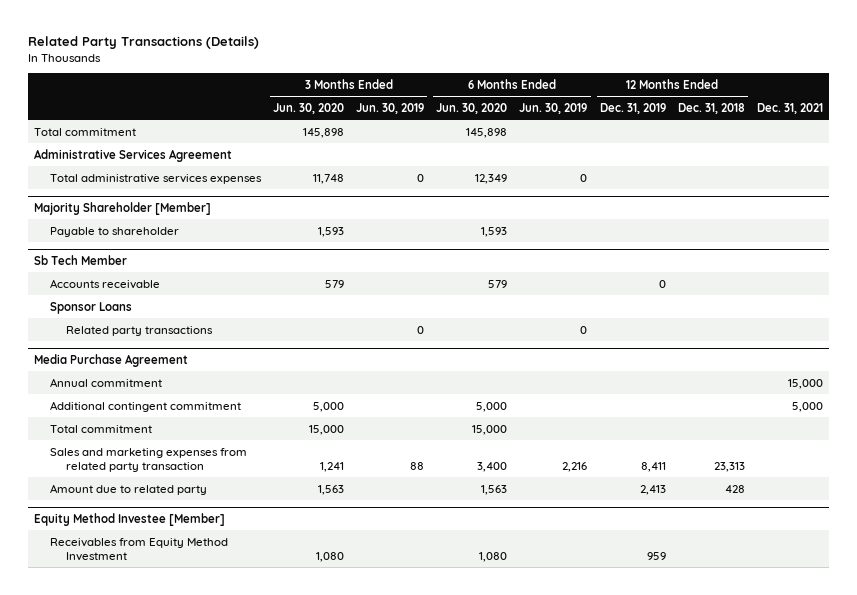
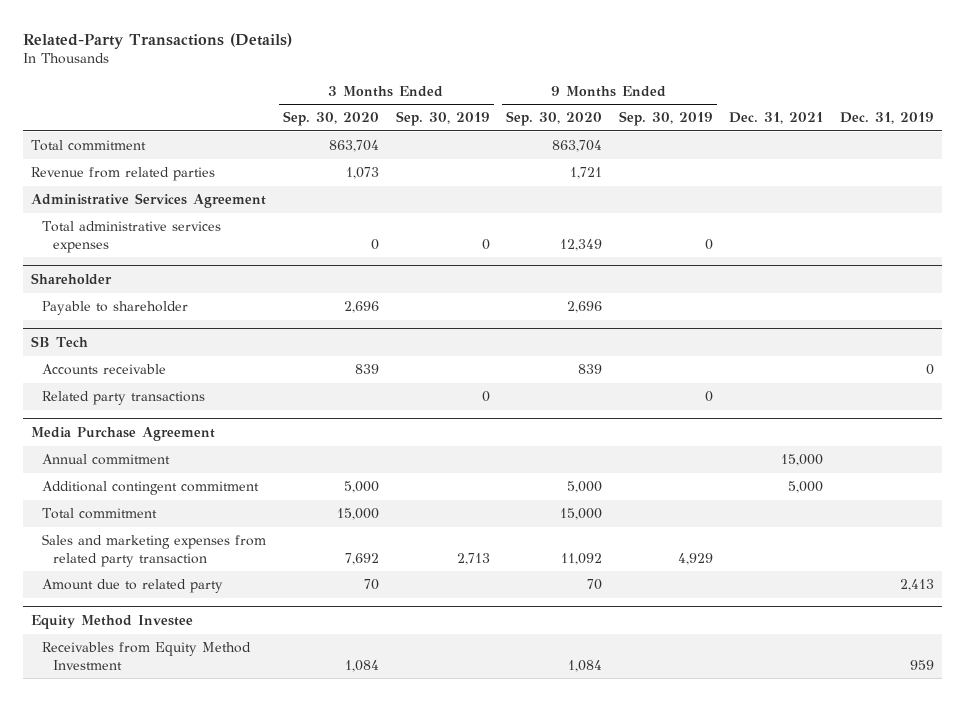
- Related Party Transactions (Details)
+ Related-Party Transactions (Details)
- | 3 Months Ended Jun. 30, 2020 | 3 Months Ended Jun. 30, 2019 | 6 Months Ended Jun. 30, 2020 | 6 Months Ended Jun. 30, 2019 | 12 Months Ended Dec. 31, 2019 | 12 Months Ended Dec. 31, 2018 | Dec. 31, 2021
+ | 3 Months Ended Sep. 30, 2020 | 3 Months Ended Sep. 30, 2019 | 9 Months Ended Sep. 30, 2020 | 9 Months Ended Sep. 30, 2019 | Dec. 31, 2021 | Dec. 31, 2019
+ Revenue from related parties | 1,073 | | 1,721 | | |
- Majority Shareholder [Member]
+ Shareholder
- Sb Tech Member
+ SB Tech
- Sponsor Loans
- Equity Method Investee [Member]
+ Equity Method Investee

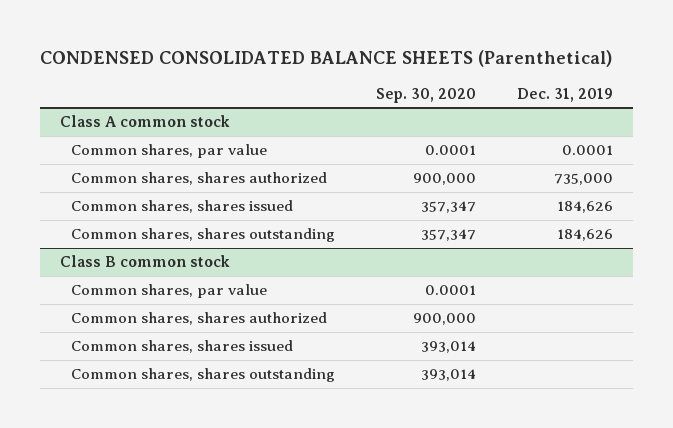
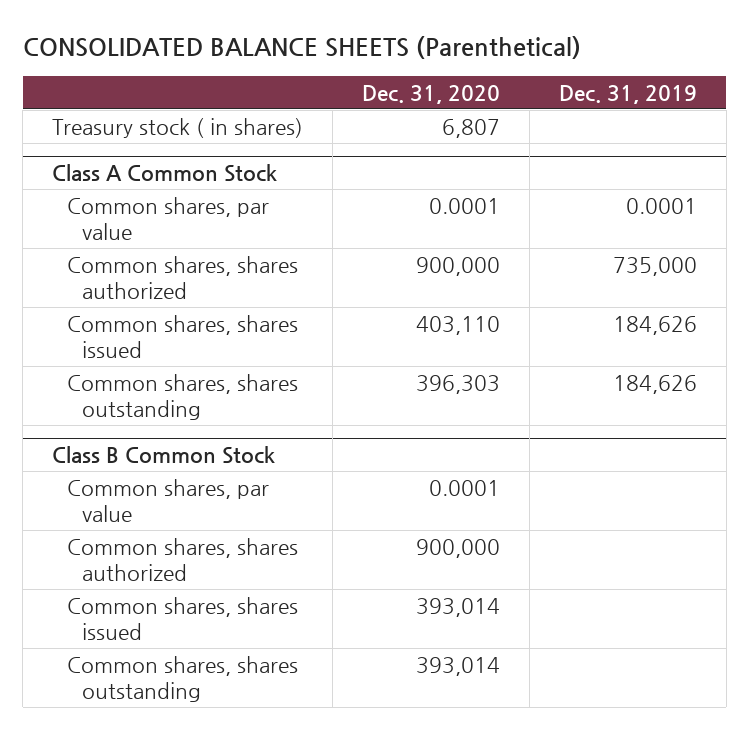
- CONDENSED CONSOLIDATED BALANCE SHEETS (Parenthetical)
+ CONSOLIDATED BALANCE SHEETS (Parenthetical)
- | Sep. 30, 2020 | Dec. 31, 2019
+ | Dec. 31, 2020 | Dec. 31, 2019
- Class A common stock
+ Treasury stock ( in shares) | 6,807 |
+ Class A Common Stock
- Class B common stock
+ Class B Common Stock

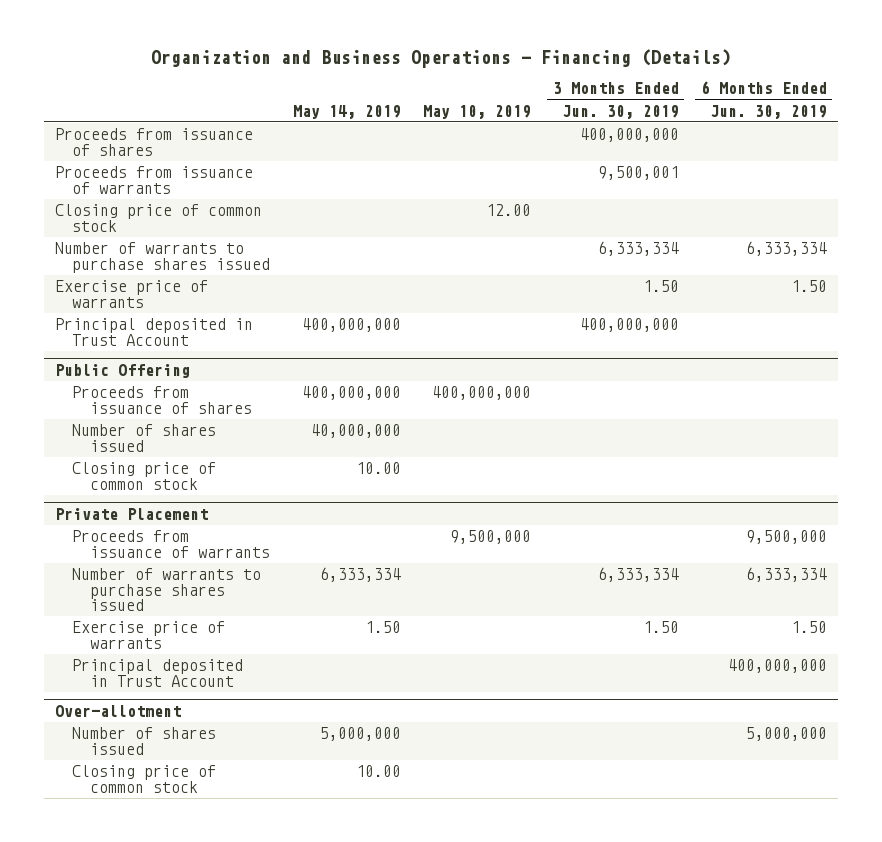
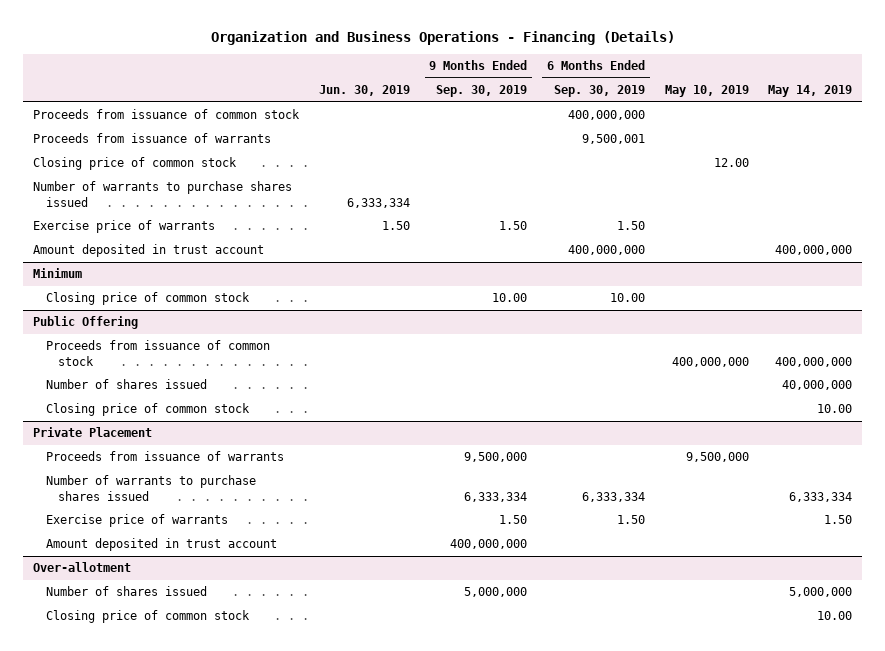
- | May 14, 2019 | May 10, 2019 | 3 Months Ended Jun. 30, 2019 | 6 Months Ended Jun. 30, 2019
+ | Jun. 30, 2019 | 9 Months Ended Sep. 30, 2019 | 6 Months Ended Sep. 30, 2019 | May 10, 2019 | May 14, 2019
- Proceeds from issuance of shares | | | 400,000,000 |
+ Proceeds from issuance of common stock | | | 400,000,000 | |
- Principal deposited in Trust Account | 400,000,000 | | 400,000,000 |
+ Amount deposited in trust account | | | 400,000,000 | | 400,000,000
+ Minimum
+ Closing price of common stock | | 10.00 | 10.00 | |
@ Public Offering
- Proceeds from issuance of shares | 400,000,000 | 400,000,000 | |
+ Proceeds from issuance of common stock | | | | 400,000,000 | 400,000,000
@ Private Placement
- Principal deposited in Trust Account | | | | 400,000,000
+ Amount deposited in trust account | | 400,000,000 | | |

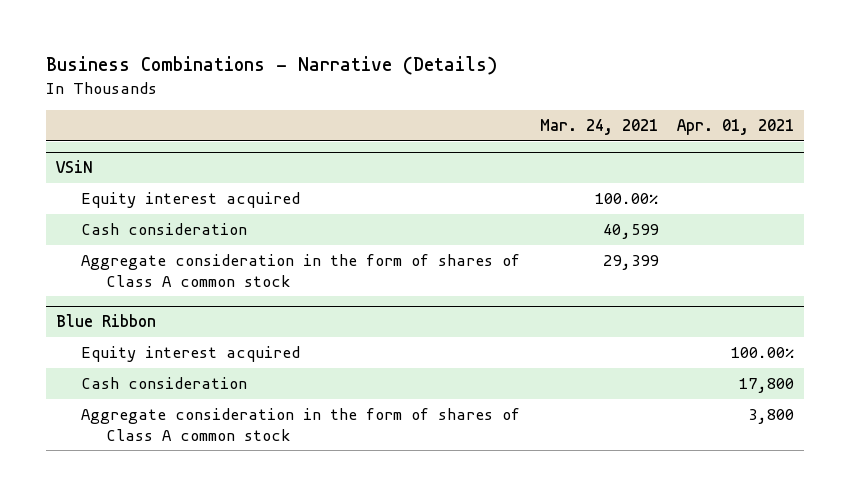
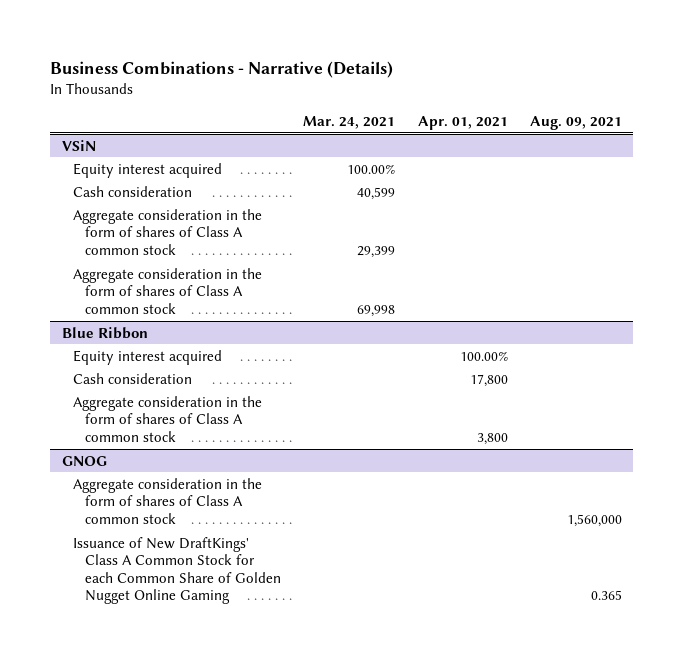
- | Mar. 24, 2021 | Apr. 01, 2021
+ | Mar. 24, 2021 | Apr. 01, 2021 | Aug. 09, 2021
@ VSiN
+ Aggregate consideration in the form of shares of Class A common stock | 69,998 | |
+ GNOG
+ Aggregate consideration in the form of shares of Class A common stock | | | 1,560,000
+ Issuance of New DraftKings' Class A Common Stock for each Common Share of Golden Nugget Online Gaming | | | 0.365

